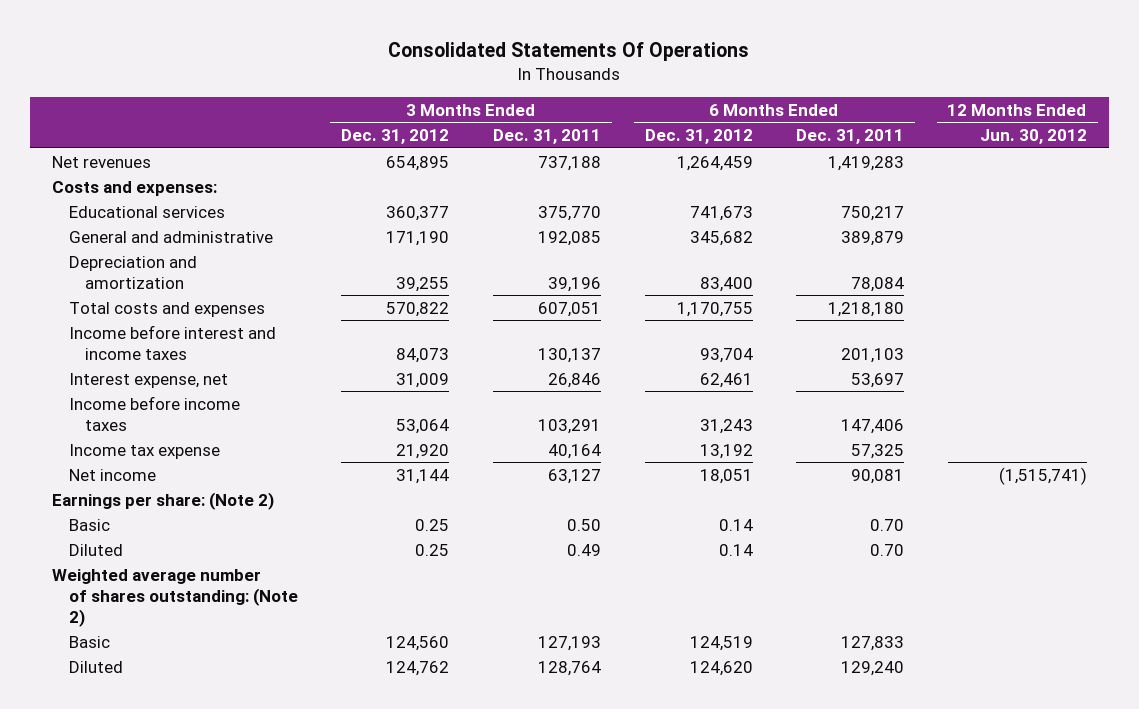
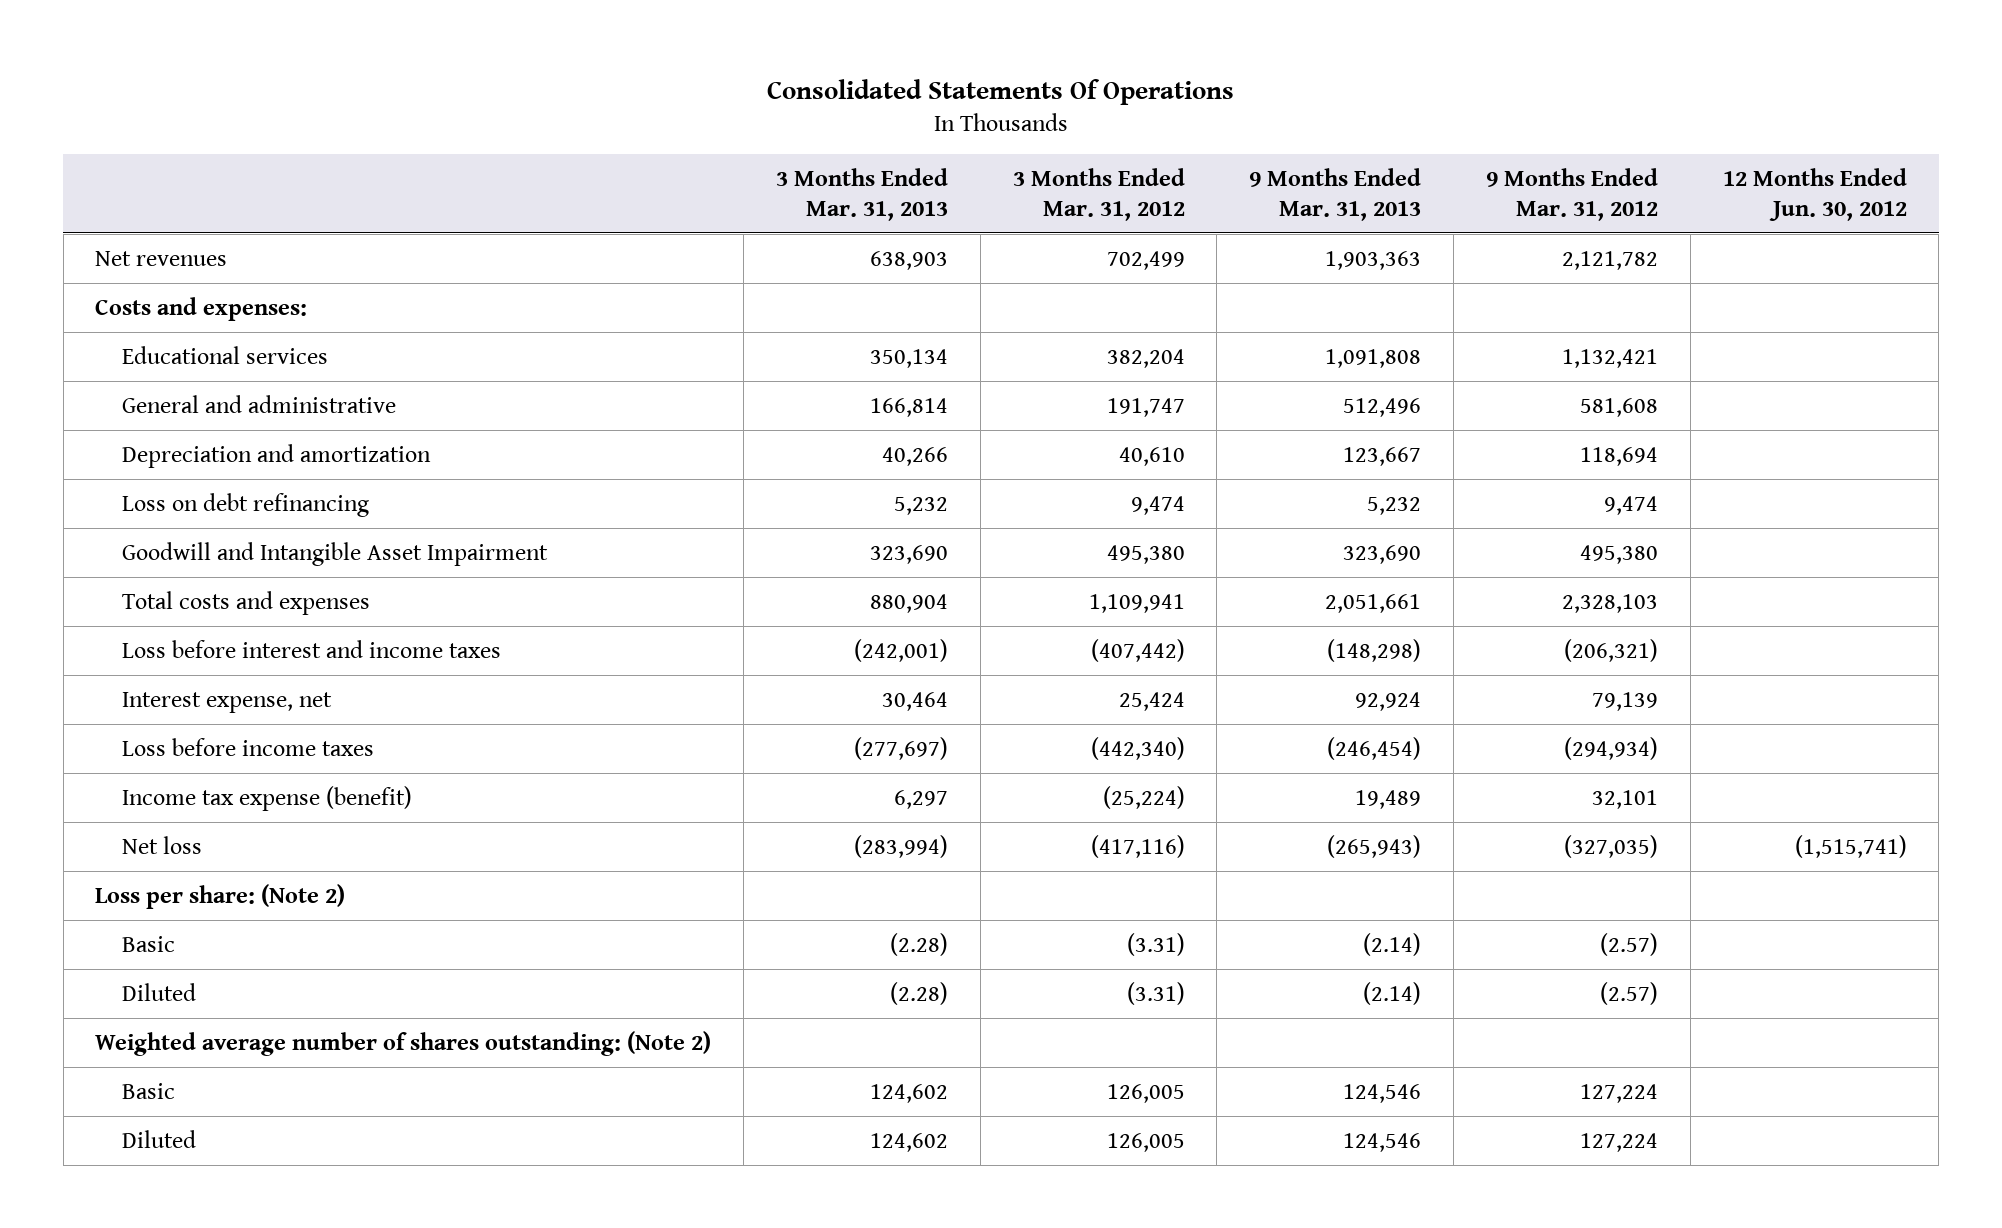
- | 3 Months Ended Dec. 31, 2012 | 3 Months Ended Dec. 31, 2011 | 6 Months Ended Dec. 31, 2012 | 6 Months Ended Dec. 31, 2011 | 12 Months Ended Jun. 30, 2012
+ | 3 Months Ended Mar. 31, 2013 | 3 Months Ended Mar. 31, 2012 | 9 Months Ended Mar. 31, 2013 | 9 Months Ended Mar. 31, 2012 | 12 Months Ended Jun. 30, 2012
+ Loss on debt refinancing | 5,232 | 9,474 | 5,232 | 9,474 |
+ Goodwill and Intangible Asset Impairment | 323,690 | 495,380 | 323,690 | 495,380 |
- Income before interest and income taxes | 84,073 | 130,137 | 93,704 | 201,103 |
+ Loss before interest and income taxes | (242,001) | (407,442) | (148,298) | (206,321) |
- Income before income taxes | 53,064 | 103,291 | 31,243 | 147,406 |
- Income tax expense | 21,920 | 40,164 | 13,192 | 57,325 |
- Net income | 31,144 | 63,127 | 18,051 | 90,081 | (1,515,741)
- Earnings per share: (Note 2)
+ Loss before income taxes | (277,697) | (442,340) | (246,454) | (294,934) |
+ Income tax expense (benefit) | 6,297 | (25,224) | 19,489 | 32,101 |
+ Net loss | (283,994) | (417,116) | (265,943) | (327,035) | (1,515,741)
+ Loss per share: (Note 2)

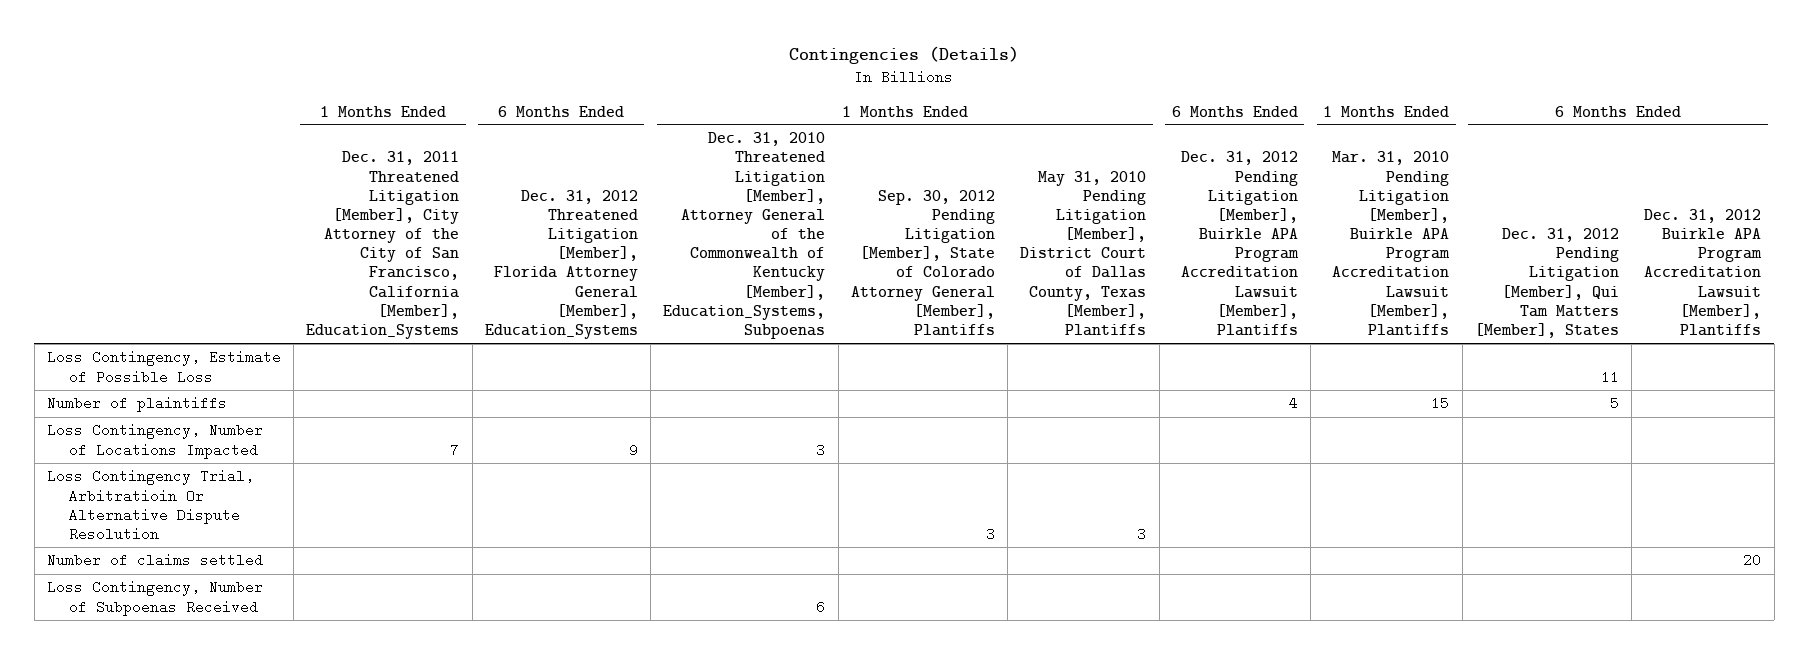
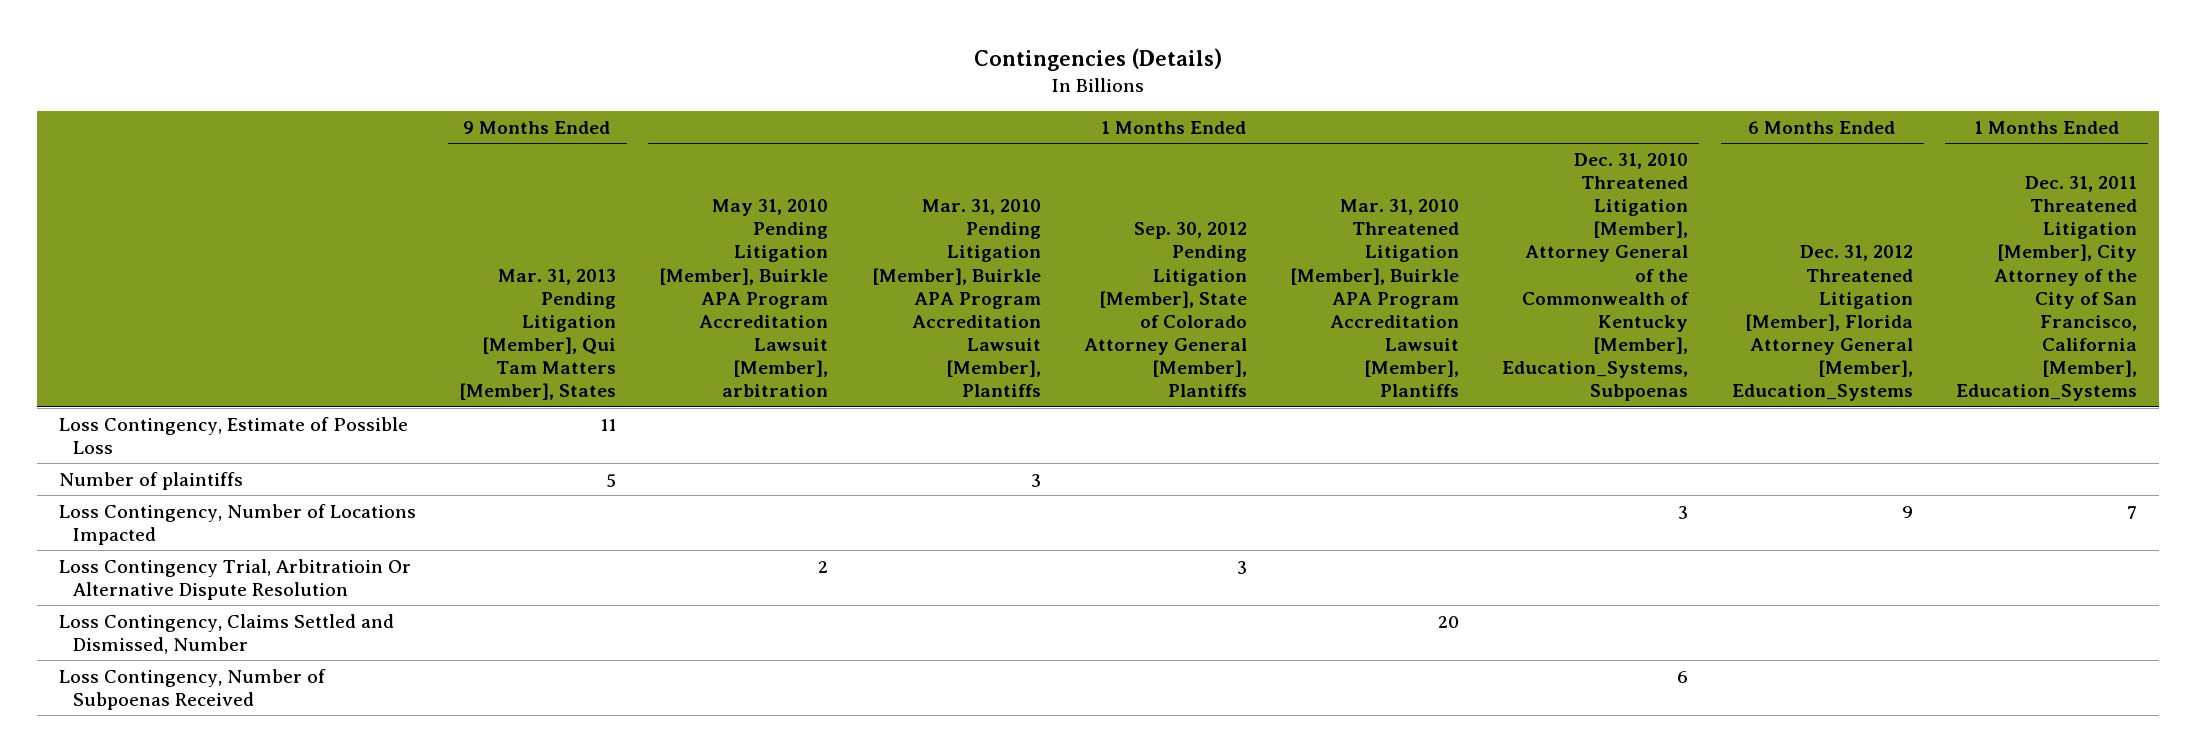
- | 1 Months Ended Dec. 31, 2011 Threatened Litigation [Member], City Attorney of the City of San Francisco, California [Member], Education_Systems | 6 Months Ended Dec. 31, 2012 Threatened Litigation [Member], Florida Attorney General [Member], Education_Systems | 1 Months Ended Dec. 31, 2010 Threatened Litigation [Member], Attorney General of the Commonwealth of Kentucky [Member], Education_Systems, Subpoenas | 1 Months Ended Sep. 30, 2012 Pending Litigation [Member], State of Colorado Attorney General [Member], Plantiffs | 1 Months Ended May 31, 2010 Pending Litigation [Member], District Court of Dallas County, Texas [Member], Plantiffs | 6 Months Ended Dec. 31, 2012 Pending Litigation [Member], Buirkle APA Program Accreditation Lawsuit [Member], Plantiffs | 1 Months Ended Mar. 31, 2010 Pending Litigation [Member], Buirkle APA Program Accreditation Lawsuit [Member], Plantiffs | 6 Months Ended Dec. 31, 2012 Pending Litigation [Member], Qui Tam Matters [Member], States | 6 Months Ended Dec. 31, 2012 Buirkle APA Program Accreditation Lawsuit [Member], Plantiffs
+ | 9 Months Ended Mar. 31, 2013 Pending Litigation [Member], Qui Tam Matters [Member], States | 1 Months Ended May 31, 2010 Pending Litigation [Member], Buirkle APA Program Accreditation Lawsuit [Member], arbitration | 1 Months Ended Mar. 31, 2010 Pending Litigation [Member], Buirkle APA Program Accreditation Lawsuit [Member], Plantiffs | 1 Months Ended Sep. 30, 2012 Pending Litigation [Member], State of Colorado Attorney General [Member], Plantiffs | 1 Months Ended Mar. 31, 2010 Threatened Litigation [Member], Buirkle APA Program Accreditation Lawsuit [Member], Plantiffs | 1 Months Ended Dec. 31, 2010 Threatened Litigation [Member], Attorney General of the Commonwealth of Kentucky [Member], Education_Systems, Subpoenas | 6 Months Ended Dec. 31, 2012 Threatened Litigation [Member], Florida Attorney General [Member], Education_Systems | 1 Months Ended Dec. 31, 2011 Threatened Litigation [Member], City Attorney of the City of San Francisco, California [Member], Education_Systems
- Number of plaintiffs | | | | | | 4 | 15 | 5 |
+ Number of plaintiffs | 5 | | 3 | | | | |
- Number of claims settled | | | | | | | | | 20
+ Loss Contingency, Claims Settled and Dismissed, Number | | | | | 20 | | |

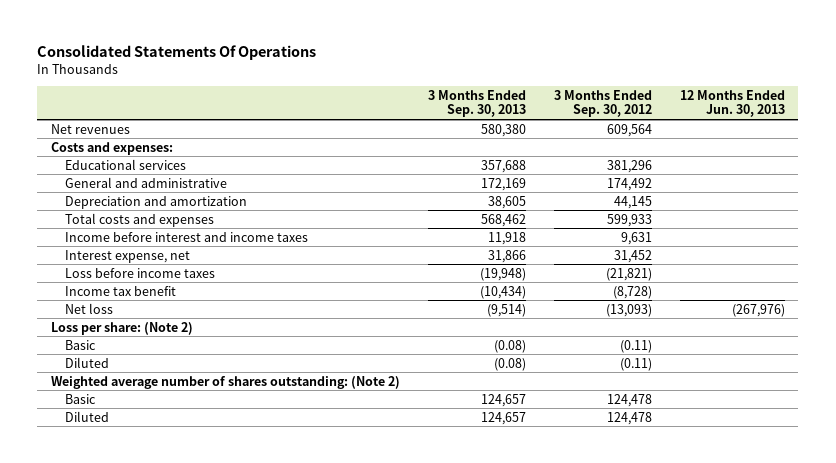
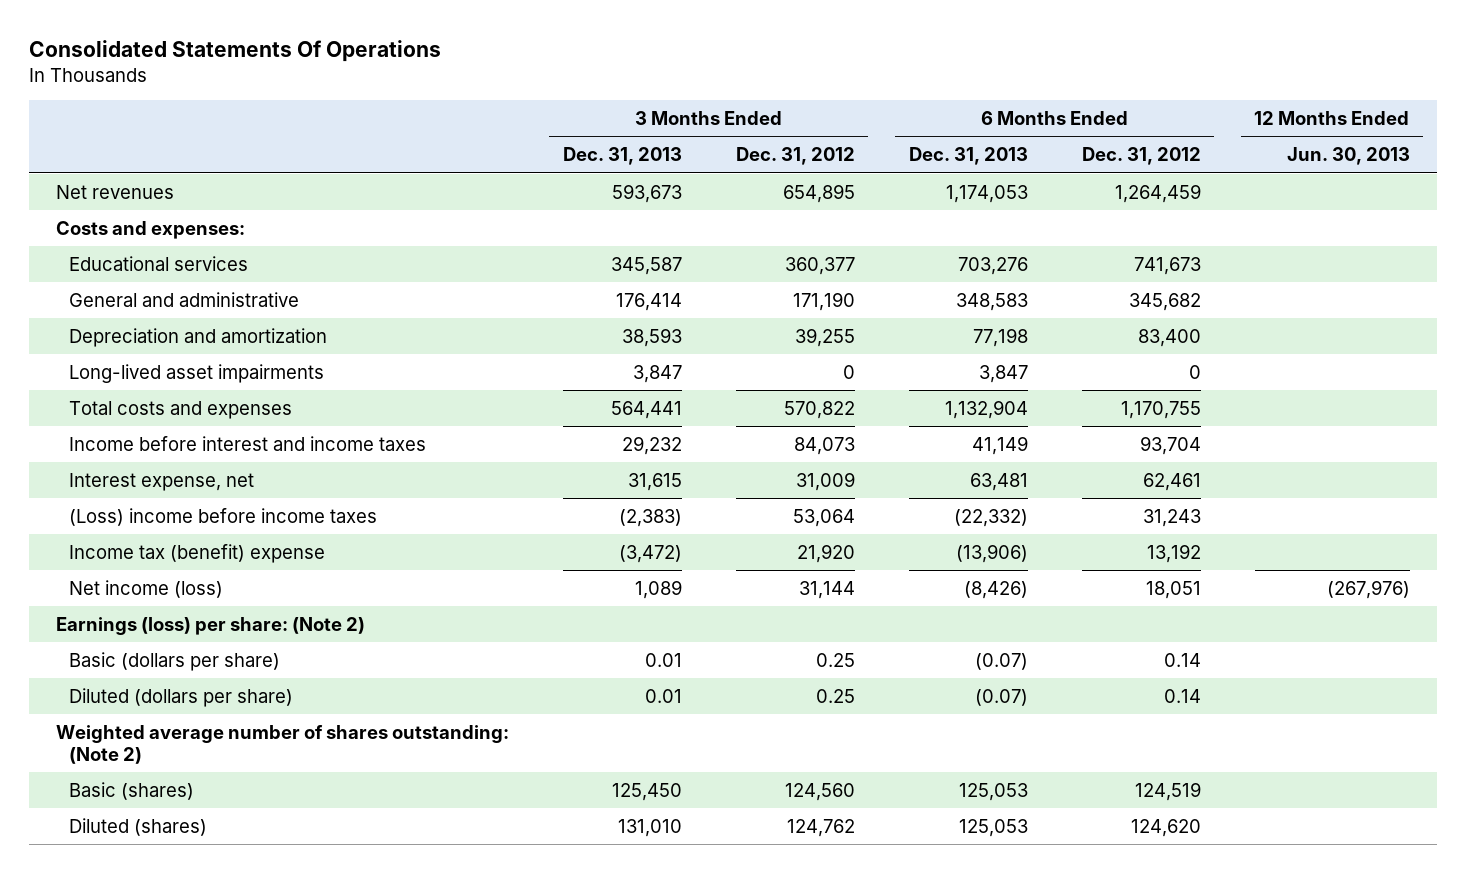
- | 3 Months Ended Sep. 30, 2013 | 3 Months Ended Sep. 30, 2012 | 12 Months Ended Jun. 30, 2013
+ | 3 Months Ended Dec. 31, 2013 | 3 Months Ended Dec. 31, 2012 | 6 Months Ended Dec. 31, 2013 | 6 Months Ended Dec. 31, 2012 | 12 Months Ended Jun. 30, 2013
+ Long-lived asset impairments | 3,847 | 0 | 3,847 | 0 |
- Loss before income taxes | (19,948) | (21,821) |
- Income tax benefit | (10,434) | (8,728) |
- Net loss | (9,514) | (13,093) | (267,976)
- Loss per share: (Note 2)
- Basic | (0.08) | (0.11) |
- Diluted | (0.08) | (0.11) |
+ (Loss) income before income taxes | (2,383) | 53,064 | (22,332) | 31,243 |
+ Income tax (benefit) expense | (3,472) | 21,920 | (13,906) | 13,192 |
+ Net income (loss) | 1,089 | 31,144 | (8,426) | 18,051 | (267,976)
+ Earnings (loss) per share: (Note 2)
+ Basic (dollars per share) | 0.01 | 0.25 | (0.07) | 0.14 |
+ Diluted (dollars per share) | 0.01 | 0.25 | (0.07) | 0.14 |
- Basic | 124,657 | 124,478 |
- Diluted | 124,657 | 124,478 |
+ Basic (shares) | 125,450 | 124,560 | 125,053 | 124,519 |
+ Diluted (shares) | 131,010 | 124,762 | 125,053 | 124,620 |

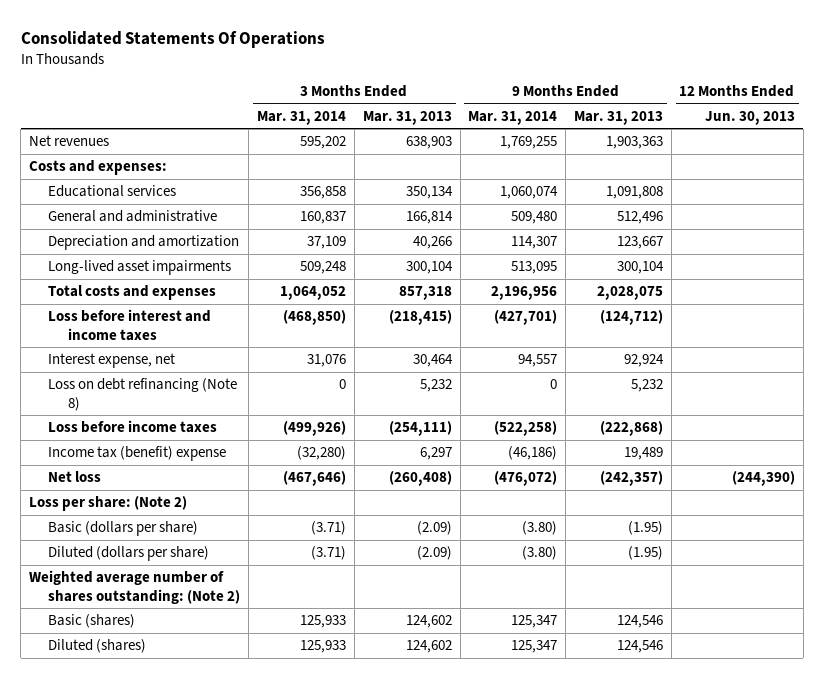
- | 3 Months Ended Dec. 31, 2013 | 3 Months Ended Dec. 31, 2012 | 6 Months Ended Dec. 31, 2013 | 6 Months Ended Dec. 31, 2012 | 12 Months Ended Jun. 30, 2013
+ | 3 Months Ended Mar. 31, 2014 | 3 Months Ended Mar. 31, 2013 | 9 Months Ended Mar. 31, 2014 | 9 Months Ended Mar. 31, 2013 | 12 Months Ended Jun. 30, 2013
- Income before interest and income taxes | 29,232 | 84,073 | 41,149 | 93,704 |
+ Loss before interest and income taxes | (468,850) | (218,415) | (427,701) | (124,712) |
- (Loss) income before income taxes | (2,383) | 53,064 | (22,332) | 31,243 |
+ Loss on debt refinancing (Note 8) | 0 | 5,232 | 0 | 5,232 |
+ Loss before income taxes | (499,926) | (254,111) | (522,258) | (222,868) |
- Net income (loss) | 1,089 | 31,144 | (8,426) | 18,051 | (267,976)
- Earnings (loss) per share: (Note 2)
+ Net loss | (467,646) | (260,408) | (476,072) | (242,357) | (244,390)
+ Loss per share: (Note 2)

